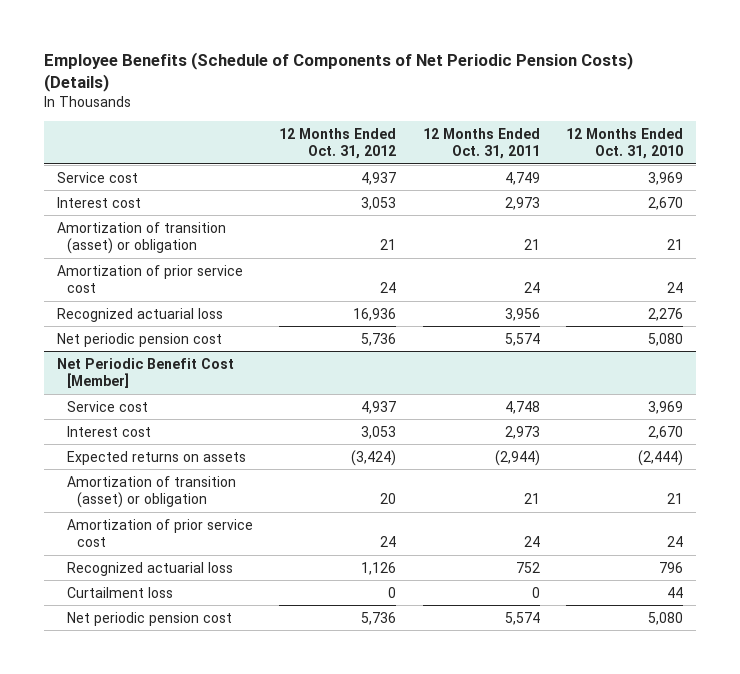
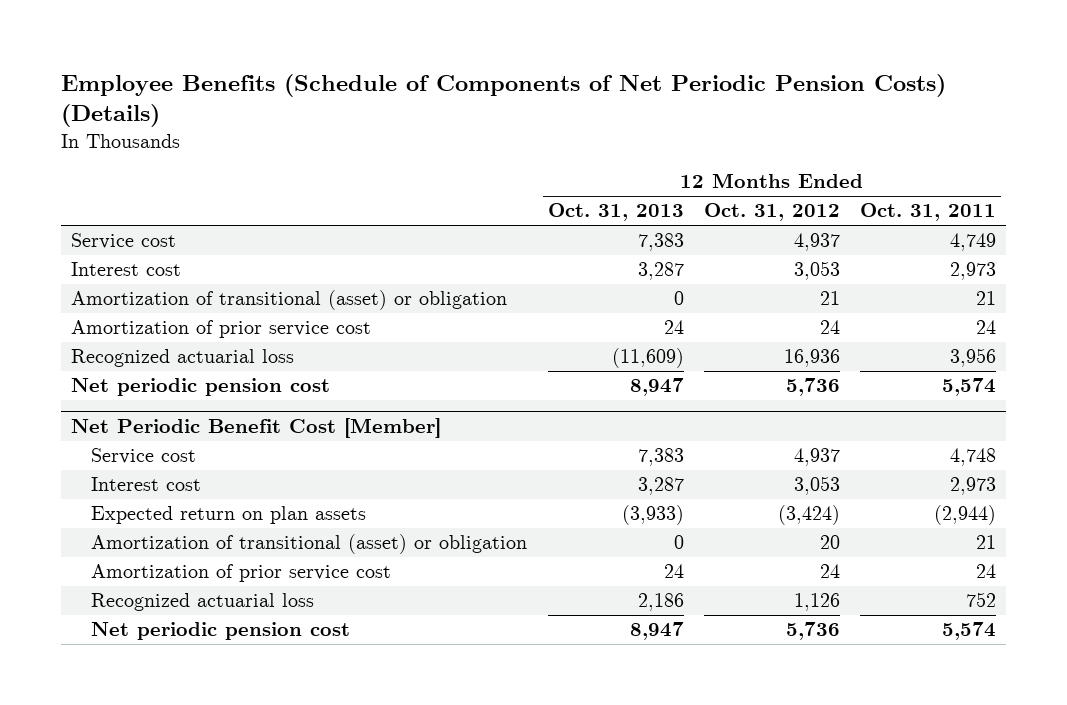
- | 12 Months Ended Oct. 31, 2012 | 12 Months Ended Oct. 31, 2011 | 12 Months Ended Oct. 31, 2010
+ | 12 Months Ended Oct. 31, 2013 | 12 Months Ended Oct. 31, 2012 | 12 Months Ended Oct. 31, 2011
- Amortization of transition (asset) or obligation | 21 | 21 | 21
+ Amortization of transitional (asset) or obligation | 0 | 21 | 21
@ Net Periodic Benefit Cost [Member]
- Expected returns on assets | (3,424) | (2,944) | (2,444)
- Amortization of transition (asset) or obligation | 20 | 21 | 21
+ Expected return on plan assets | (3,933) | (3,424) | (2,944)
+ Amortization of transitional (asset) or obligation | 0 | 20 | 21
- Curtailment loss | 0 | 0 | 44

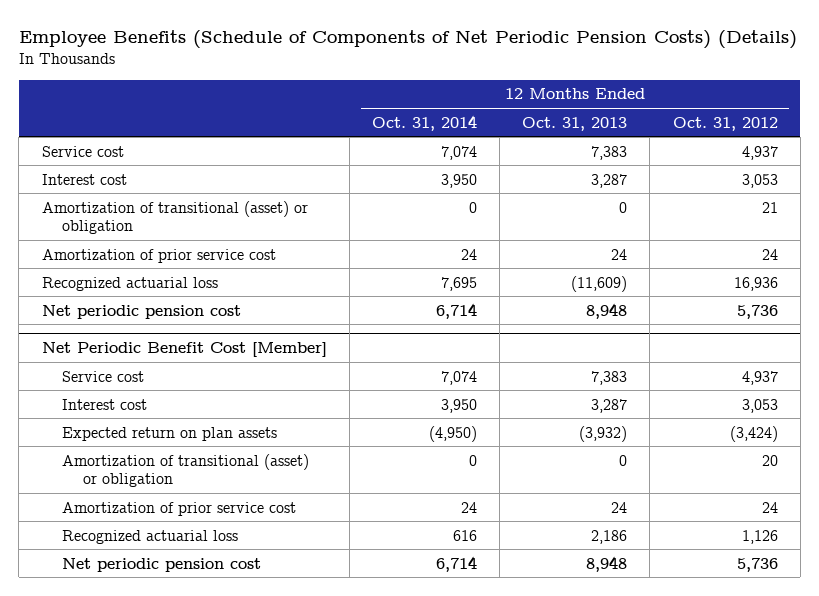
- | 12 Months Ended Oct. 31, 2013 | 12 Months Ended Oct. 31, 2012 | 12 Months Ended Oct. 31, 2011
+ | 12 Months Ended Oct. 31, 2014 | 12 Months Ended Oct. 31, 2013 | 12 Months Ended Oct. 31, 2012
- Net periodic pension cost | 8,947 | 5,736 | 5,574
+ Net periodic pension cost | 6,714 | 8,948 | 5,736
@ Net Periodic Benefit Cost [Member]
- Expected return on plan assets | (3,933) | (3,424) | (2,944)
+ Expected return on plan assets | (4,950) | (3,932) | (3,424)
- Net periodic pension cost | 8,947 | 5,736 | 5,574
+ Net periodic pension cost | 6,714 | 8,948 | 5,736

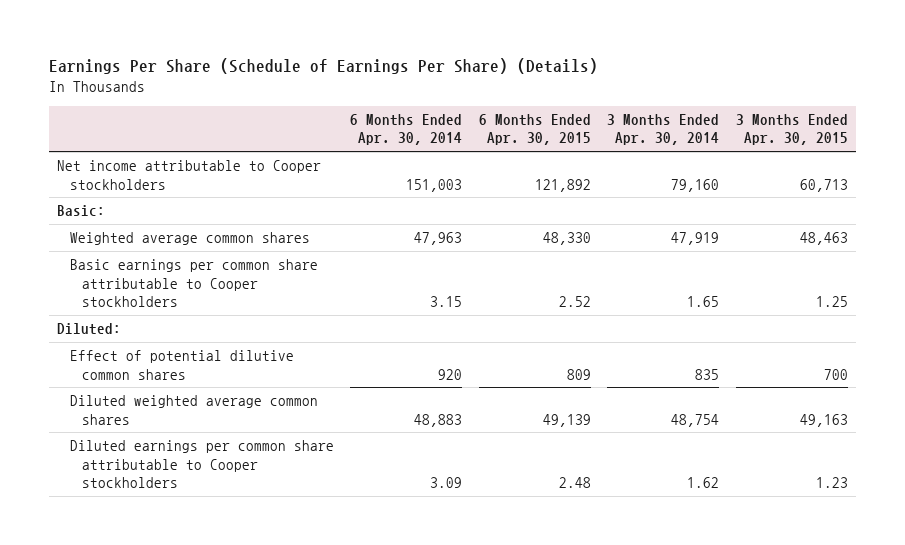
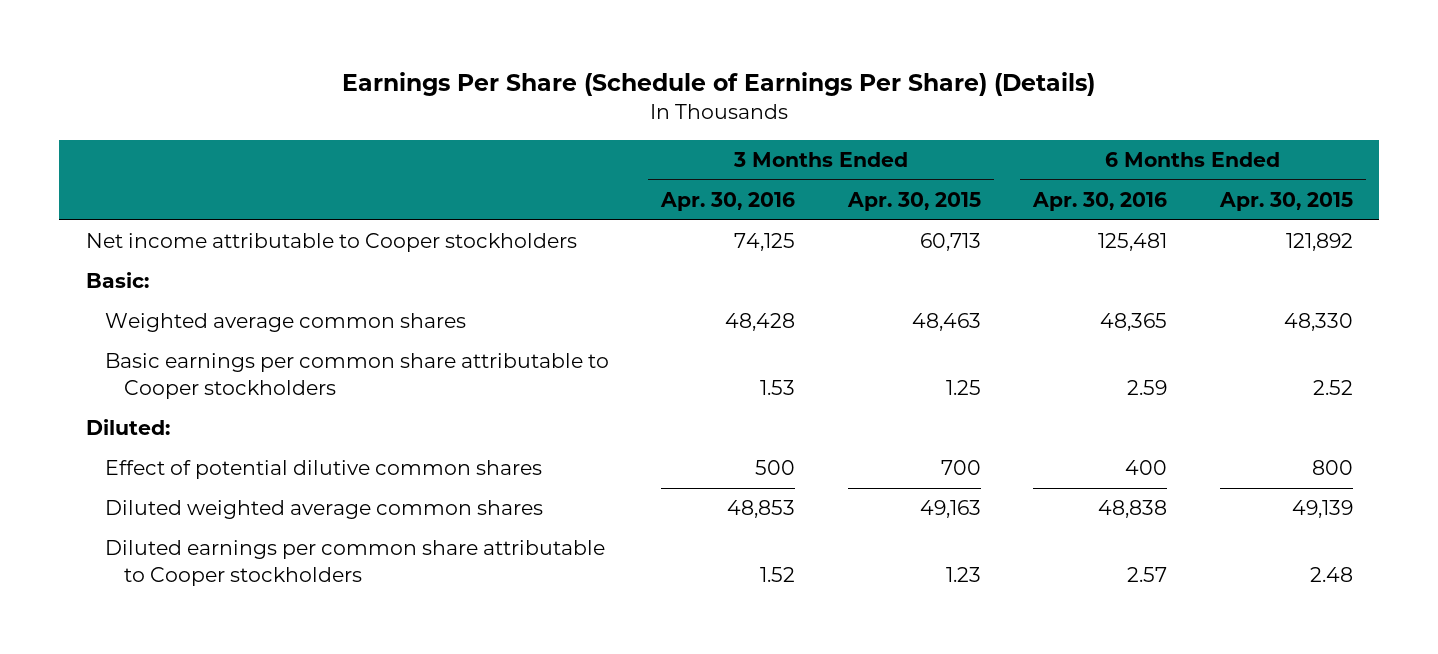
- | 6 Months Ended Apr. 30, 2014 | 6 Months Ended Apr. 30, 2015 | 3 Months Ended Apr. 30, 2014 | 3 Months Ended Apr. 30, 2015
+ | 3 Months Ended Apr. 30, 2016 | 3 Months Ended Apr. 30, 2015 | 6 Months Ended Apr. 30, 2016 | 6 Months Ended Apr. 30, 2015
- Effect of potential dilutive common shares | 920 | 809 | 835 | 700
+ Effect of potential dilutive common shares | 500 | 700 | 400 | 800

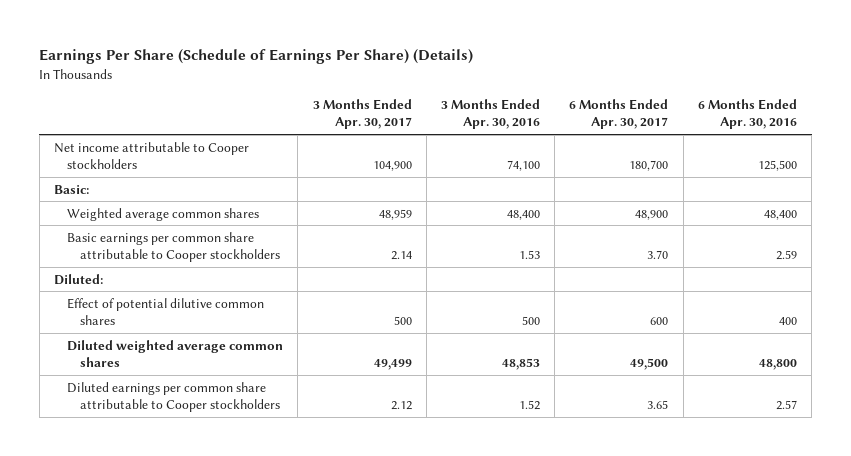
- | 3 Months Ended Apr. 30, 2016 | 3 Months Ended Apr. 30, 2015 | 6 Months Ended Apr. 30, 2016 | 6 Months Ended Apr. 30, 2015
+ | 3 Months Ended Apr. 30, 2017 | 3 Months Ended Apr. 30, 2016 | 6 Months Ended Apr. 30, 2017 | 6 Months Ended Apr. 30, 2016
- Net income attributable to Cooper stockholders | 74,125 | 60,713 | 125,481 | 121,892
+ Net income attributable to Cooper stockholders | 104,900 | 74,100 | 180,700 | 125,500
- Weighted average common shares | 48,428 | 48,463 | 48,365 | 48,330
+ Weighted average common shares | 48,959 | 48,400 | 48,900 | 48,400
- Diluted weighted average common shares | 48,853 | 49,163 | 48,838 | 49,139
+ Diluted weighted average common shares | 49,499 | 48,853 | 49,500 | 48,800

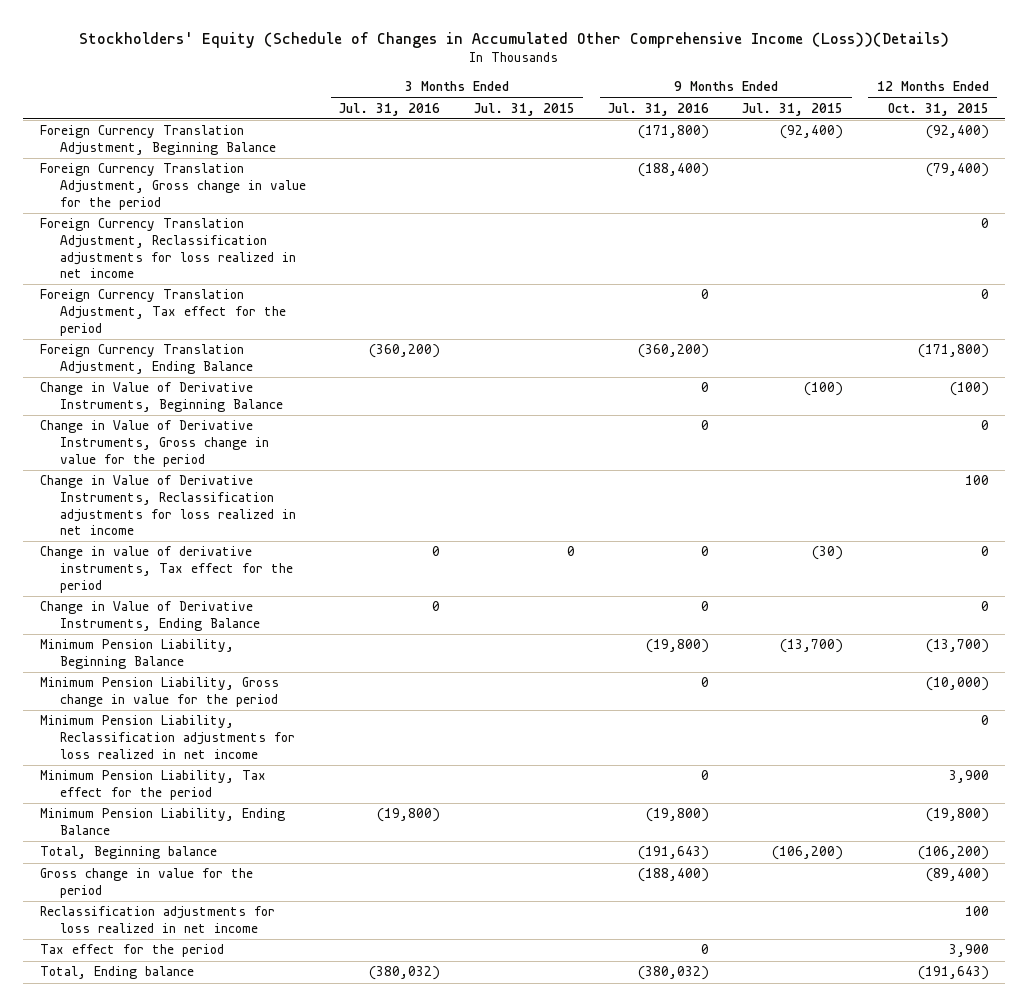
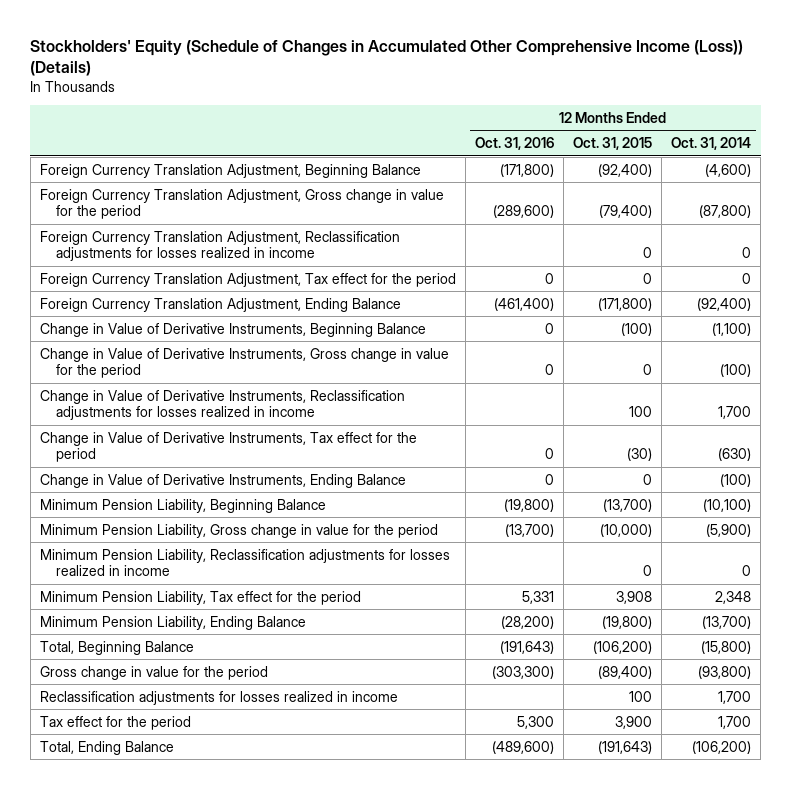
- Stockholders' Equity (Schedule of Changes in Accumulated Other Comprehensive Income (Loss))(Details)
+ Stockholders' Equity (Schedule of Changes in Accumulated Other Comprehensive Income (Loss)) (Details)
- | 3 Months Ended Jul. 31, 2016 | 3 Months Ended Jul. 31, 2015 | 9 Months Ended Jul. 31, 2016 | 9 Months Ended Jul. 31, 2015 | 12 Months Ended Oct. 31, 2015
+ | 12 Months Ended Oct. 31, 2016 | 12 Months Ended Oct. 31, 2015 | 12 Months Ended Oct. 31, 2014
- Foreign Currency Translation Adjustment, Reclassification adjustments for loss realized in net income | | | | | 0
+ Foreign Currency Translation Adjustment, Reclassification adjustments for losses realized in income | | 0 | 0
- Change in Value of Derivative Instruments, Reclassification adjustments for loss realized in net income | | | | | 100
- Change in value of derivative instruments, Tax effect for the period | 0 | 0 | 0 | (30) | 0
+ Change in Value of Derivative Instruments, Reclassification adjustments for losses realized in income | | 100 | 1,700
+ Change in Value of Derivative Instruments, Tax effect for the period | 0 | (30) | (630)
- Minimum Pension Liability, Reclassification adjustments for loss realized in net income | | | | | 0
- Minimum Pension Liability, Tax effect for the period | | | 0 | | 3,900
+ Minimum Pension Liability, Reclassification adjustments for losses realized in income | | 0 | 0
+ Minimum Pension Liability, Tax effect for the period | 5,331 | 3,908 | 2,348
- Total, Beginning balance | | | (191,643) | (106,200) | (106,200)
+ Total, Beginning Balance | (191,643) | (106,200) | (15,800)
- Reclassification adjustments for loss realized in net income | | | | | 100
+ Reclassification adjustments for losses realized in income | | 100 | 1,700
- Total, Ending balance | (380,032) | | (380,032) | | (191,643)
+ Total, Ending Balance | (489,600) | (191,643) | (106,200)

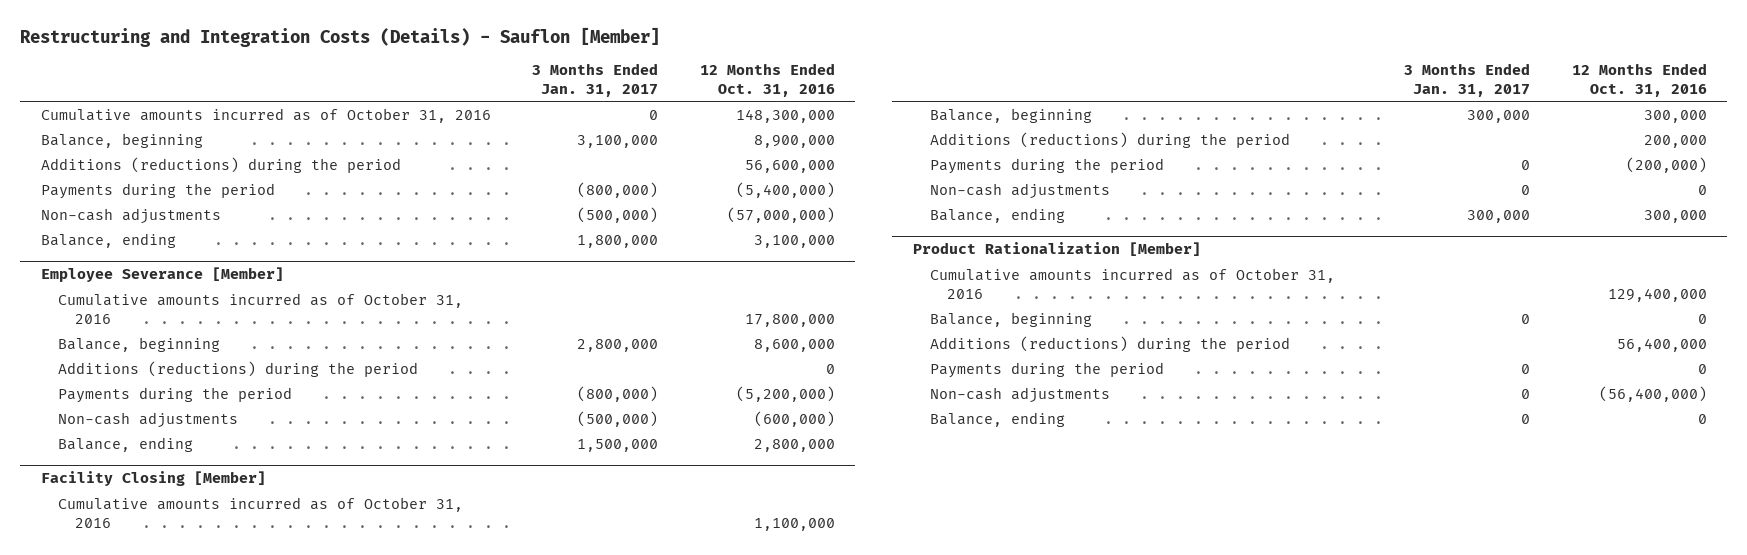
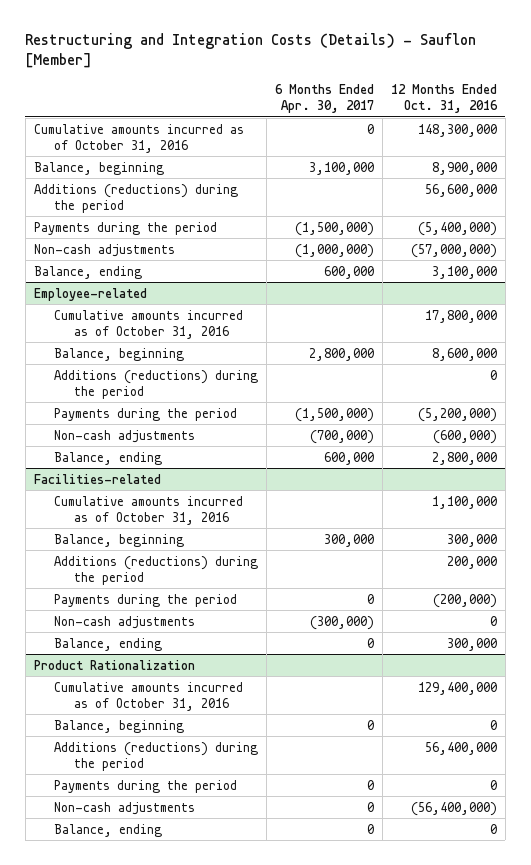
- | 3 Months Ended Jan. 31, 2017 | 12 Months Ended Oct. 31, 2016
+ | 6 Months Ended Apr. 30, 2017 | 12 Months Ended Oct. 31, 2016
- Employee Severance [Member]
+ Employee-related
- Facility Closing [Member]
+ Facilities-related
- Product Rationalization [Member]
+ Product Rationalization

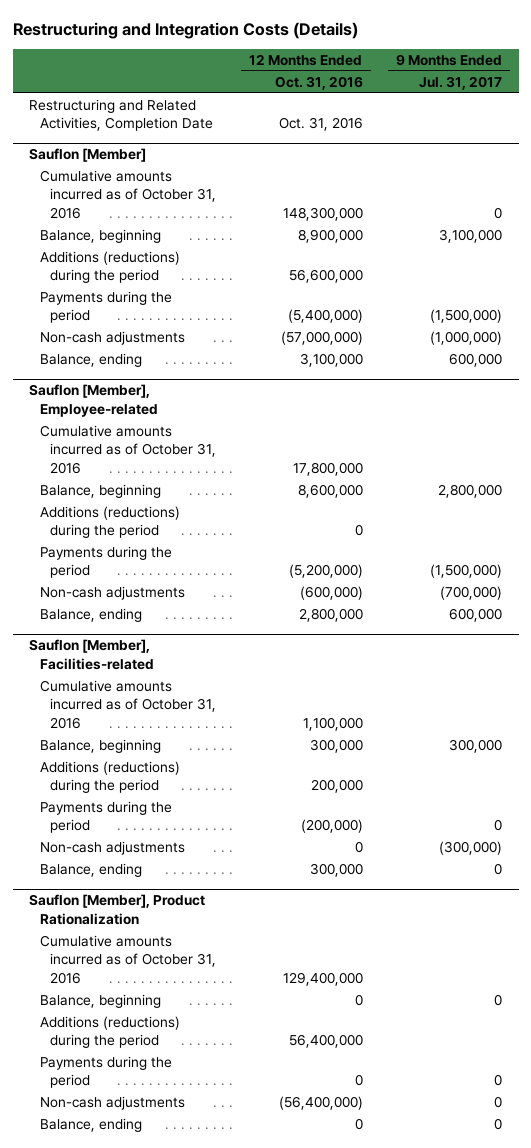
- Restructuring and Integration Costs (Details) - Sauflon [Member]
+ Restructuring and Integration Costs (Details)
- | 6 Months Ended Apr. 30, 2017 | 12 Months Ended Oct. 31, 2016
+ | 12 Months Ended Oct. 31, 2016 | 9 Months Ended Jul. 31, 2017
+ Restructuring and Related Activities, Completion Date | Oct. 31, 2016 |
+ Sauflon [Member]
- Employee-related
+ Sauflon [Member], Employee-related
- Facilities-related
+ Sauflon [Member], Facilities-related
- Product Rationalization
+ Sauflon [Member], Product Rationalization

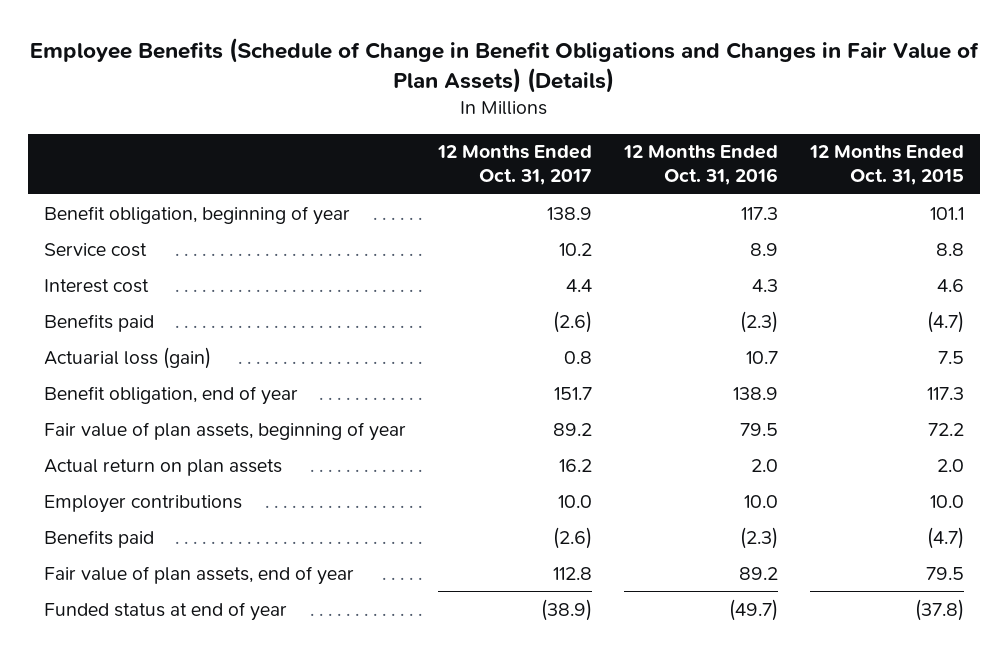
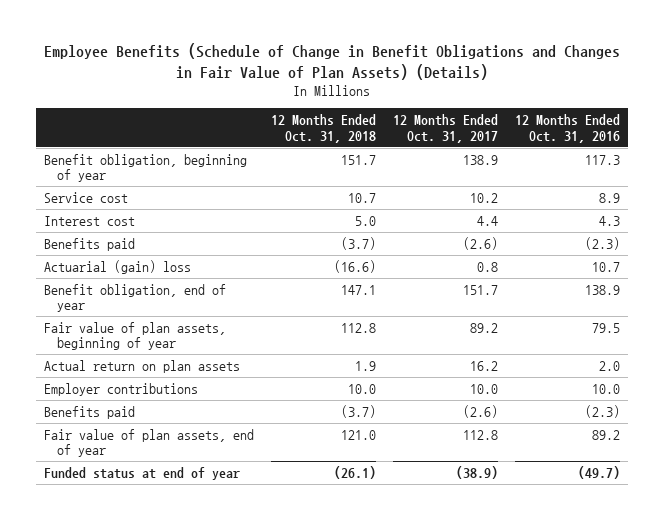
- | 12 Months Ended Oct. 31, 2017 | 12 Months Ended Oct. 31, 2016 | 12 Months Ended Oct. 31, 2015
+ | 12 Months Ended Oct. 31, 2018 | 12 Months Ended Oct. 31, 2017 | 12 Months Ended Oct. 31, 2016
- Actuarial loss (gain) | 0.8 | 10.7 | 7.5
+ Actuarial (gain) loss | (16.6) | 0.8 | 10.7

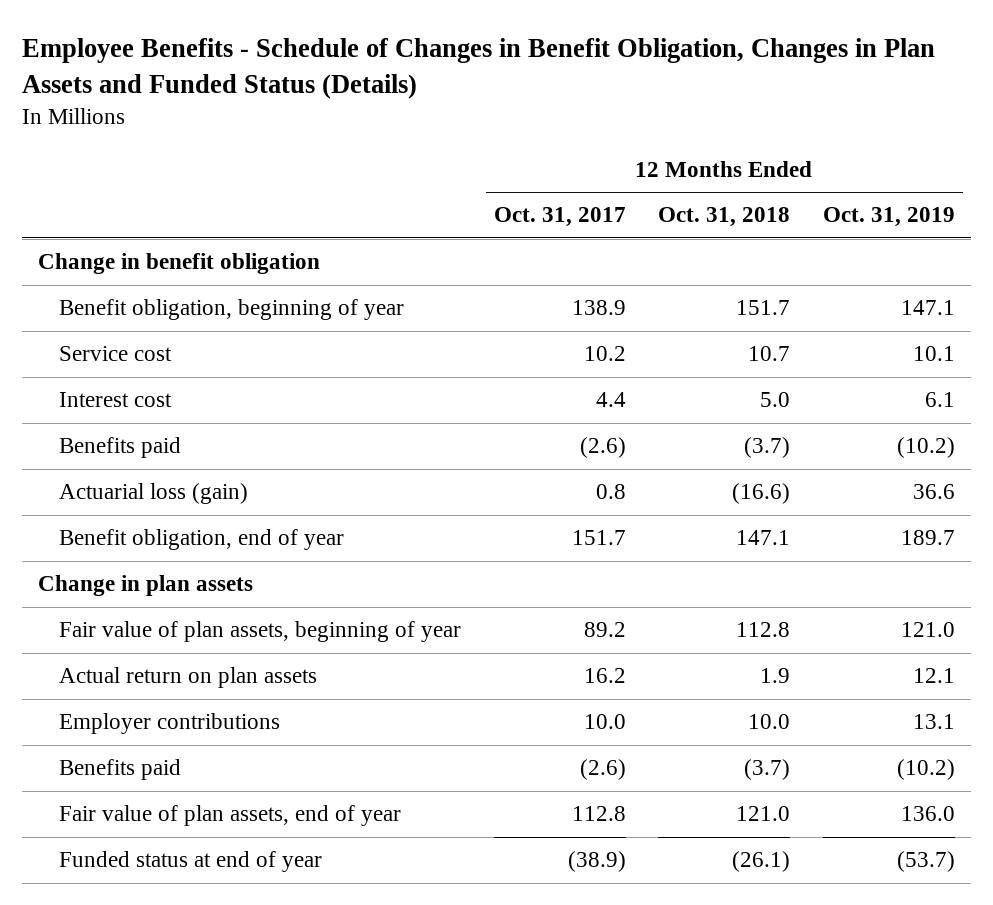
- Employee Benefits (Schedule of Change in Benefit Obligations and Changes in Fair Value of Plan Assets) (Details)
+ Employee Benefits - Schedule of Changes in Benefit Obligation, Changes in Plan Assets and Funded Status (Details)
- | 12 Months Ended Oct. 31, 2018 | 12 Months Ended Oct. 31, 2017 | 12 Months Ended Oct. 31, 2016
+ | 12 Months Ended Oct. 31, 2017 | 12 Months Ended Oct. 31, 2018 | 12 Months Ended Oct. 31, 2019
+ Change in benefit obligation
- Actuarial (gain) loss | (16.6) | 0.8 | 10.7
+ Actuarial loss (gain) | 0.8 | (16.6) | 36.6
+ Change in plan assets

